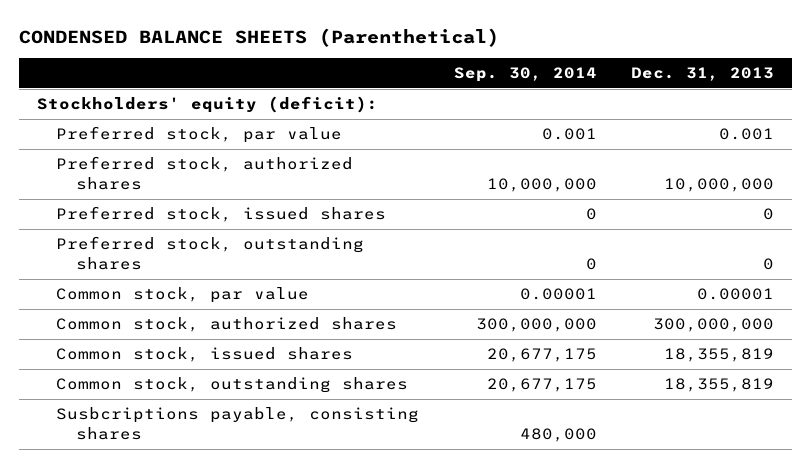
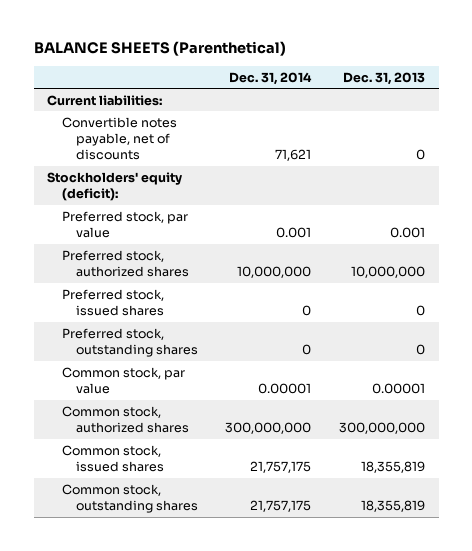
- CONDENSED BALANCE SHEETS (Parenthetical)
+ BALANCE SHEETS (Parenthetical)
- | Sep. 30, 2014 | Dec. 31, 2013
+ | Dec. 31, 2014 | Dec. 31, 2013
+ Current liabilities:
+ Convertible notes payable, net of discounts | 71,621 | 0
- Susbcriptions payable, consisting shares | 480,000 |

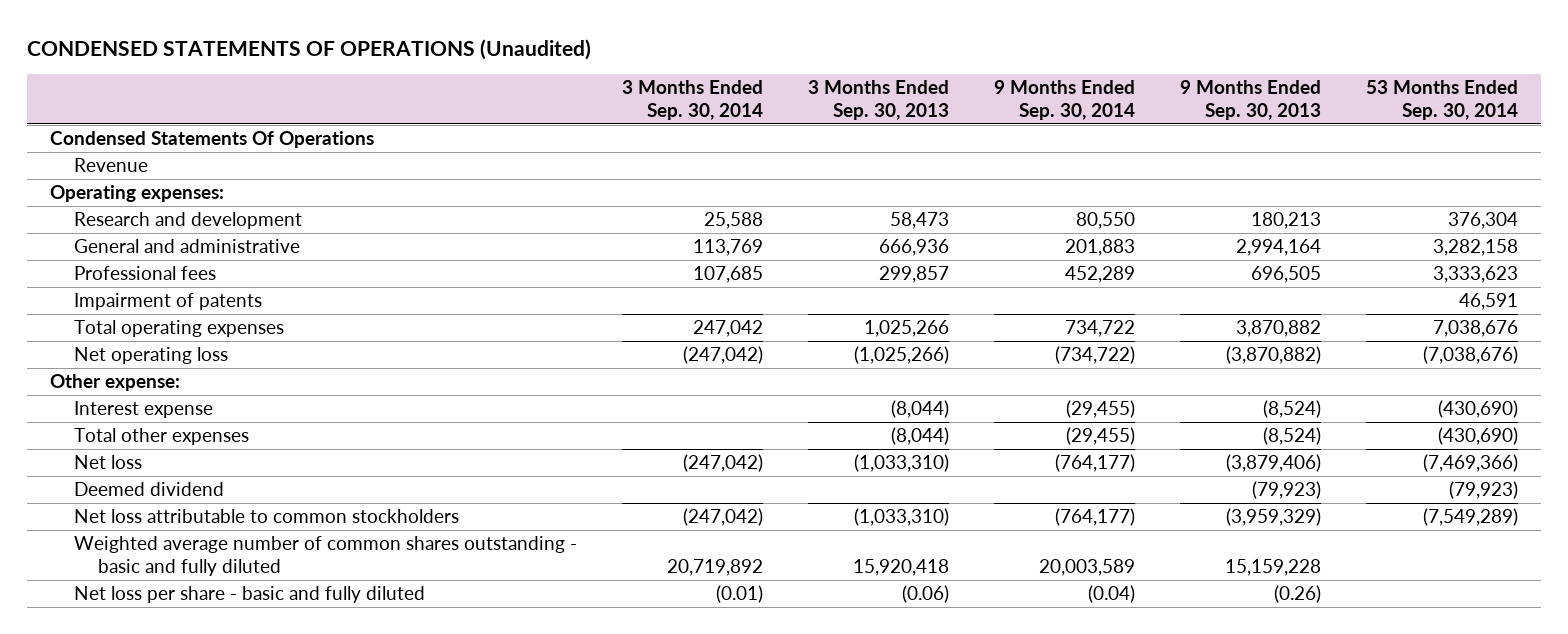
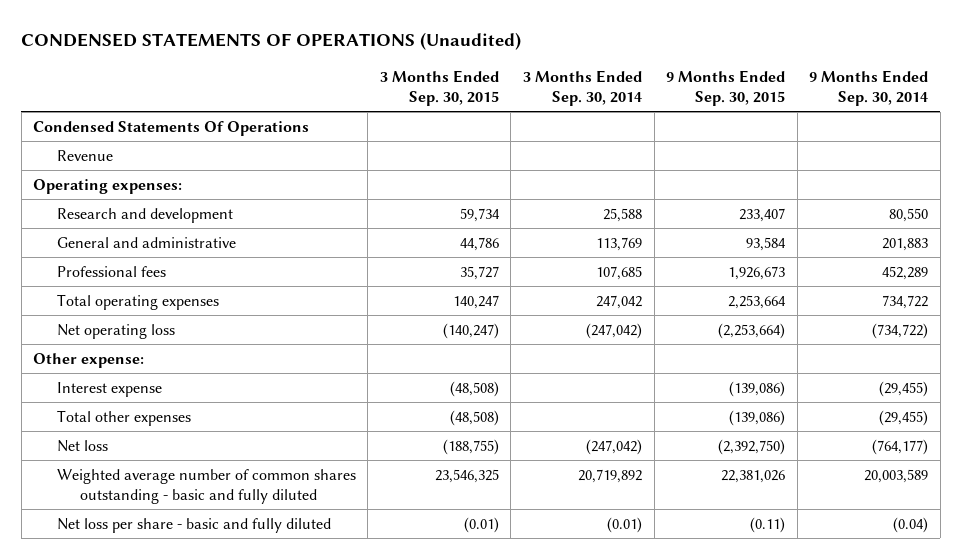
- | 3 Months Ended Sep. 30, 2014 | 3 Months Ended Sep. 30, 2013 | 9 Months Ended Sep. 30, 2014 | 9 Months Ended Sep. 30, 2013 | 53 Months Ended Sep. 30, 2014
+ | 3 Months Ended Sep. 30, 2015 | 3 Months Ended Sep. 30, 2014 | 9 Months Ended Sep. 30, 2015 | 9 Months Ended Sep. 30, 2014
- Impairment of patents | | | | | 46,591
- Deemed dividend | | | | (79,923) | (79,923)
- Net loss attributable to common stockholders | (247,042) | (1,033,310) | (764,177) | (3,959,329) | (7,549,289)

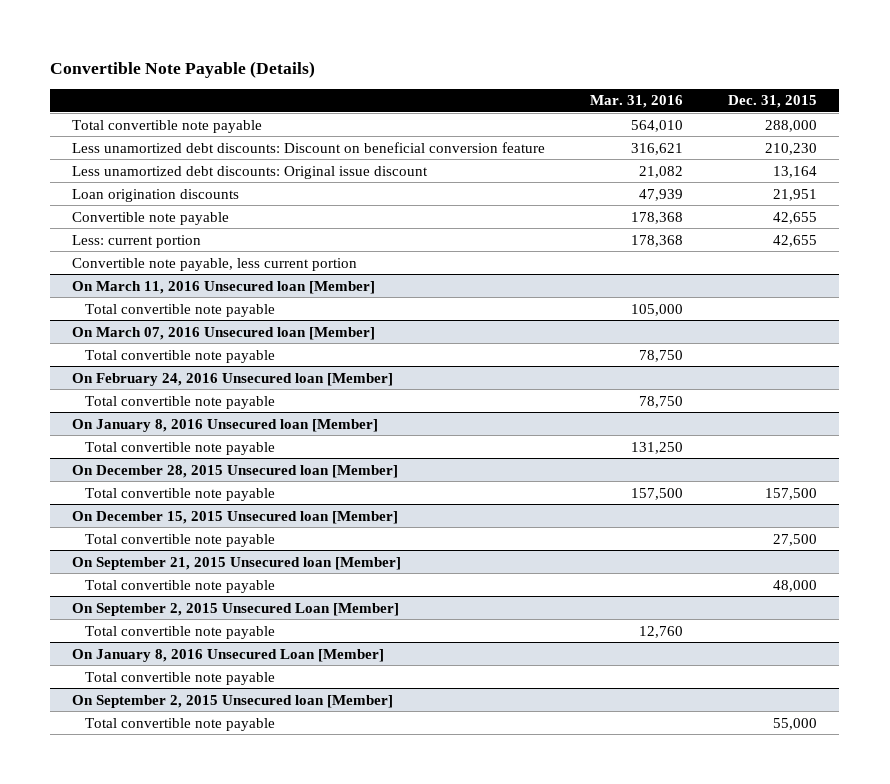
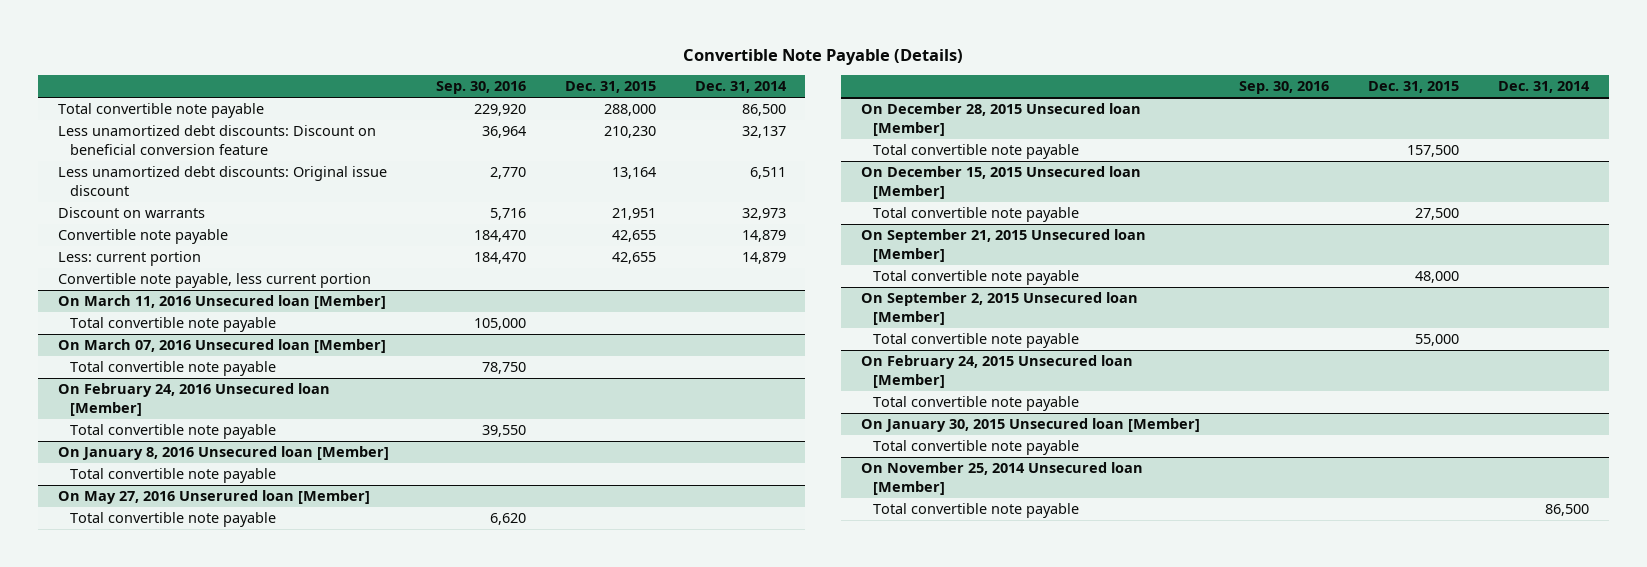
- | Mar. 31, 2016 | Dec. 31, 2015
+ | Sep. 30, 2016 | Dec. 31, 2015 | Dec. 31, 2014
- Loan origination discounts | 47,939 | 21,951
+ Discount on warrants | 5,716 | 21,951 | 32,973
+ On May 27, 2016 Unserured loan [Member]
+ Total convertible note payable | 6,620 | |
- On September 2, 2015 Unsecured Loan [Member]
- Total convertible note payable | 12,760 |
- On January 8, 2016 Unsecured Loan [Member]
- Total convertible note payable
+ On February 24, 2015 Unsecured loan [Member]
+ Total convertible note payable
+ On January 30, 2015 Unsecured loan [Member]
+ Total convertible note payable
+ On November 25, 2014 Unsecured loan [Member]
+ Total convertible note payable | | | 86,500

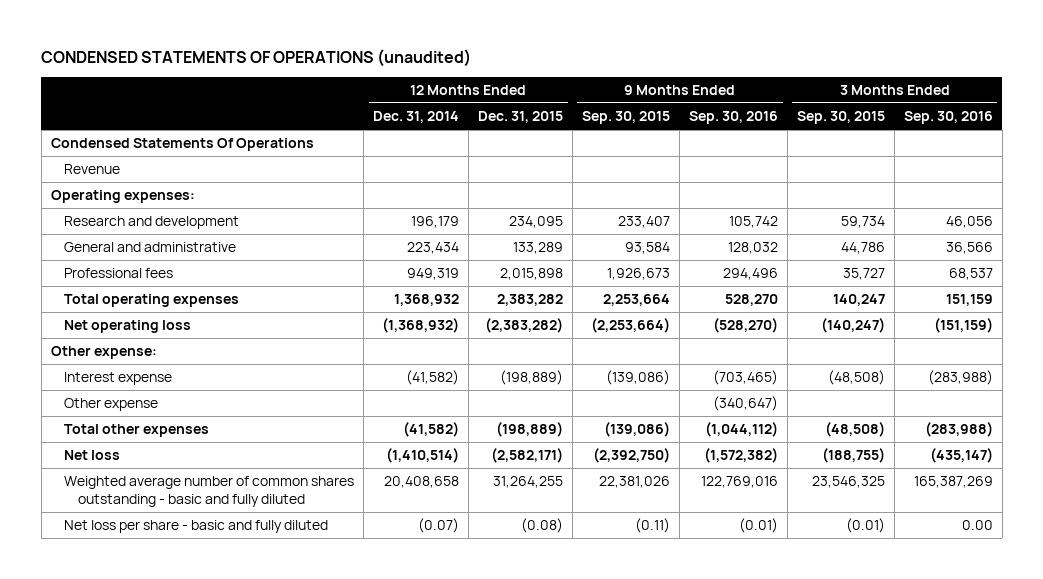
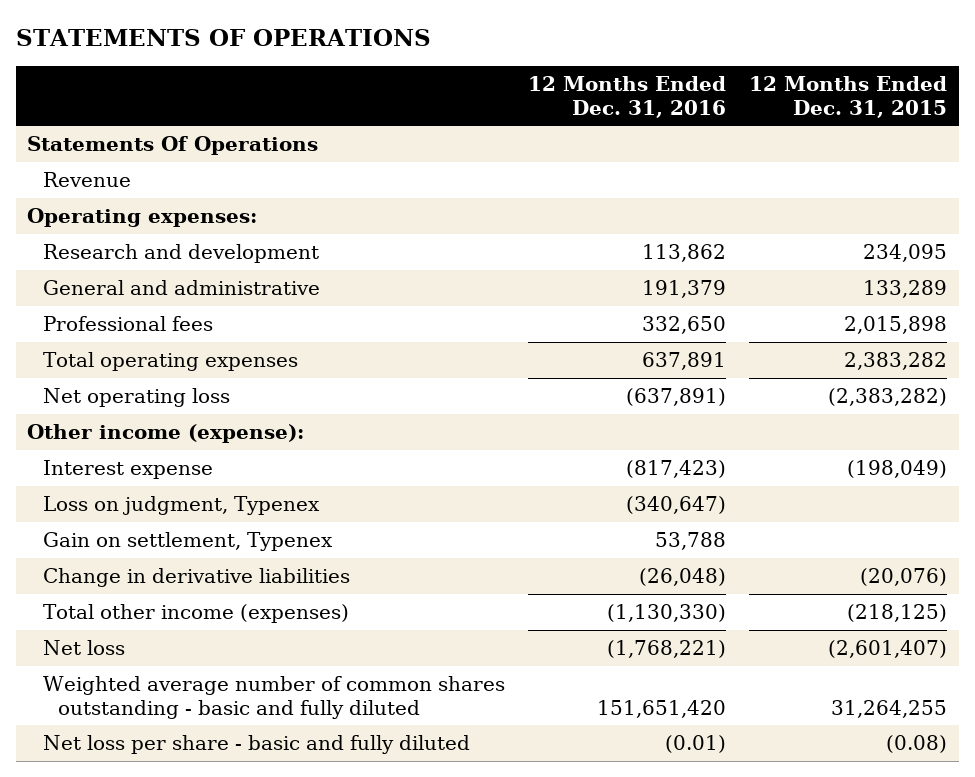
- CONDENSED STATEMENTS OF OPERATIONS (unaudited)
+ STATEMENTS OF OPERATIONS
- | 12 Months Ended Dec. 31, 2014 | 12 Months Ended Dec. 31, 2015 | 9 Months Ended Sep. 30, 2015 | 9 Months Ended Sep. 30, 2016 | 3 Months Ended Sep. 30, 2015 | 3 Months Ended Sep. 30, 2016
+ | 12 Months Ended Dec. 31, 2016 | 12 Months Ended Dec. 31, 2015
- Condensed Statements Of Operations
+ Statements Of Operations
- Other expense:
- Interest expense | (41,582) | (198,889) | (139,086) | (703,465) | (48,508) | (283,988)
- Other expense | | | | (340,647) | |
- Total other expenses | (41,582) | (198,889) | (139,086) | (1,044,112) | (48,508) | (283,988)
- Net loss | (1,410,514) | (2,582,171) | (2,392,750) | (1,572,382) | (188,755) | (435,147)
+ Other income (expense):
+ Interest expense | (817,423) | (198,049)
+ Loss on judgment, Typenex | (340,647) |
+ Gain on settlement, Typenex | 53,788 |
+ Change in derivative liabilities | (26,048) | (20,076)
+ Total other income (expenses) | (1,130,330) | (218,125)
+ Net loss | (1,768,221) | (2,601,407)

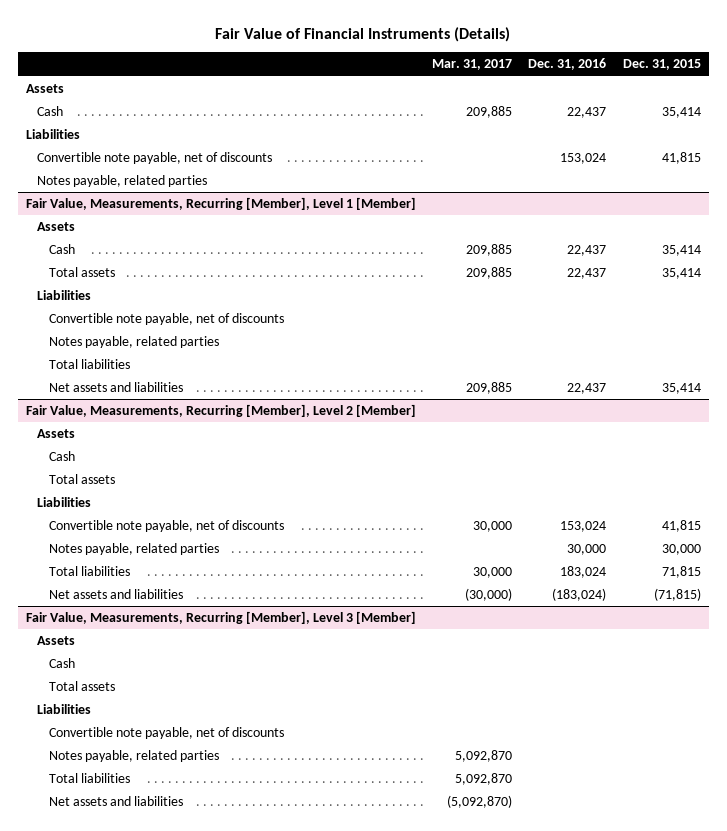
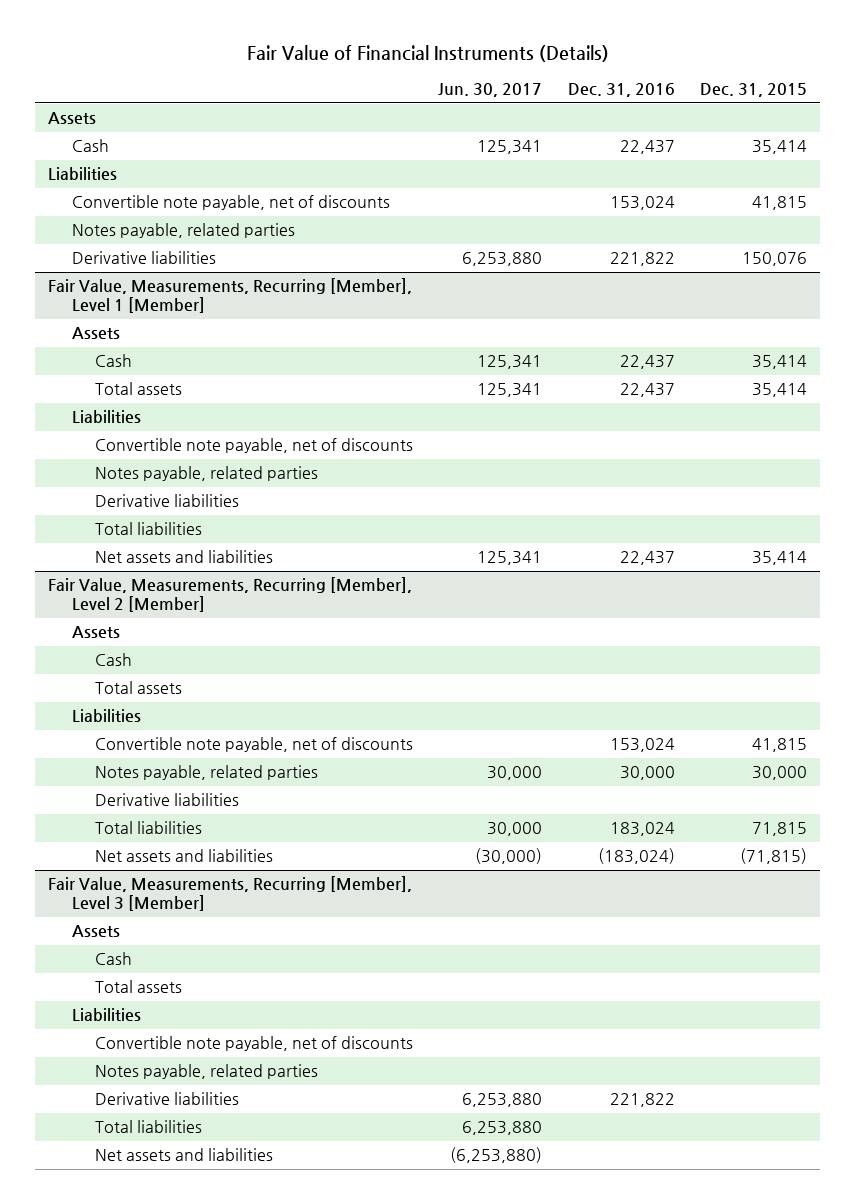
- | Mar. 31, 2017 | Dec. 31, 2016 | Dec. 31, 2015
+ | Jun. 30, 2017 | Dec. 31, 2016 | Dec. 31, 2015
+ Derivative liabilities | 6,253,880 | 221,822 | 150,076
@ Fair Value, Measurements, Recurring [Member], Level 1 [Member]
+ Derivative liabilities
@ Fair Value, Measurements, Recurring [Member], Level 2 [Member]
+ Derivative liabilities
@ Fair Value, Measurements, Recurring [Member], Level 3 [Member]
+ Derivative liabilities | 6,253,880 | 221,822 |

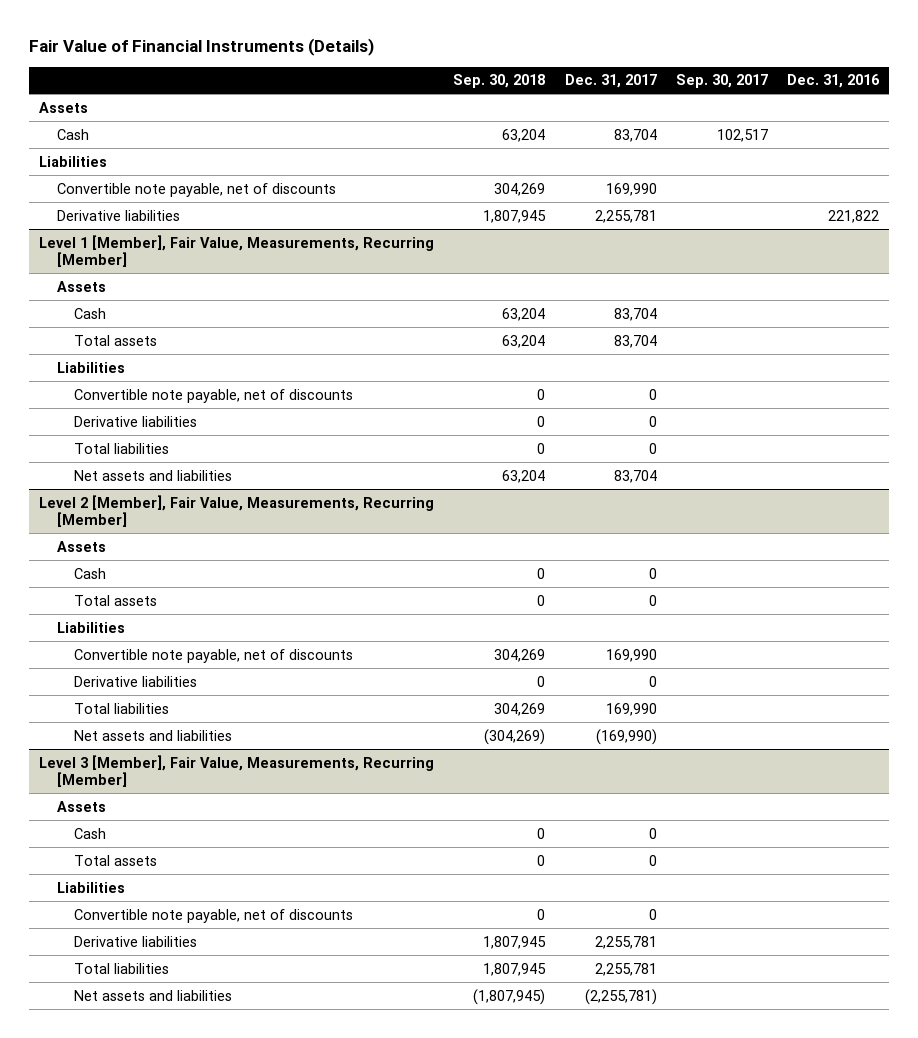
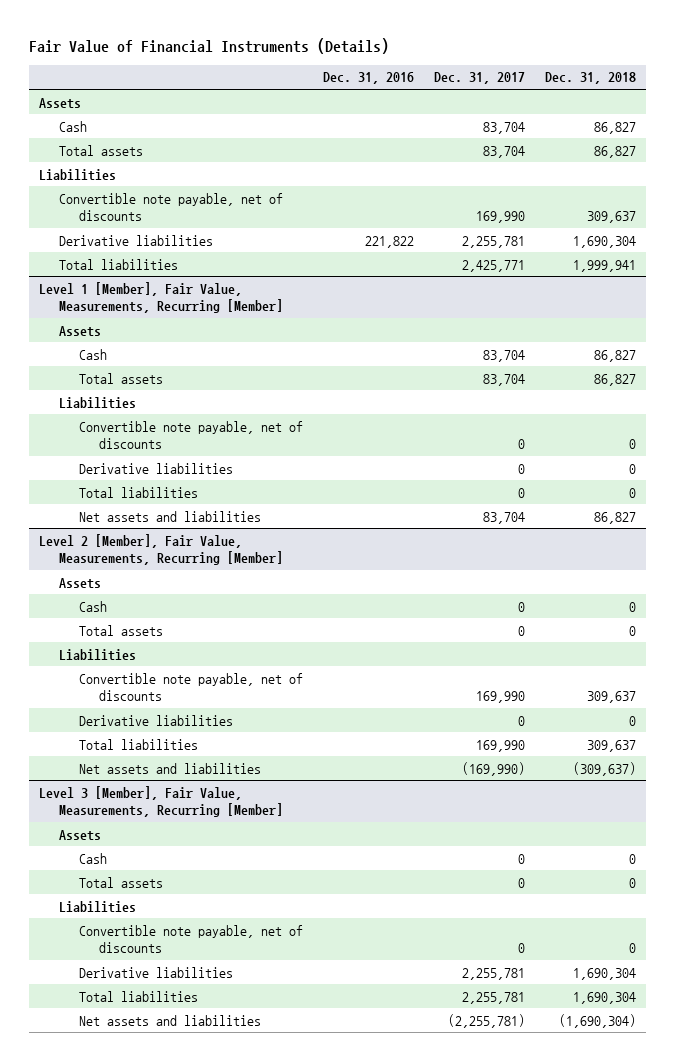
- | Sep. 30, 2018 | Dec. 31, 2017 | Sep. 30, 2017 | Dec. 31, 2016
+ | Dec. 31, 2016 | Dec. 31, 2017 | Dec. 31, 2018
+ Total assets | | 83,704 | 86,827
+ Total liabilities | | 2,425,771 | 1,999,941

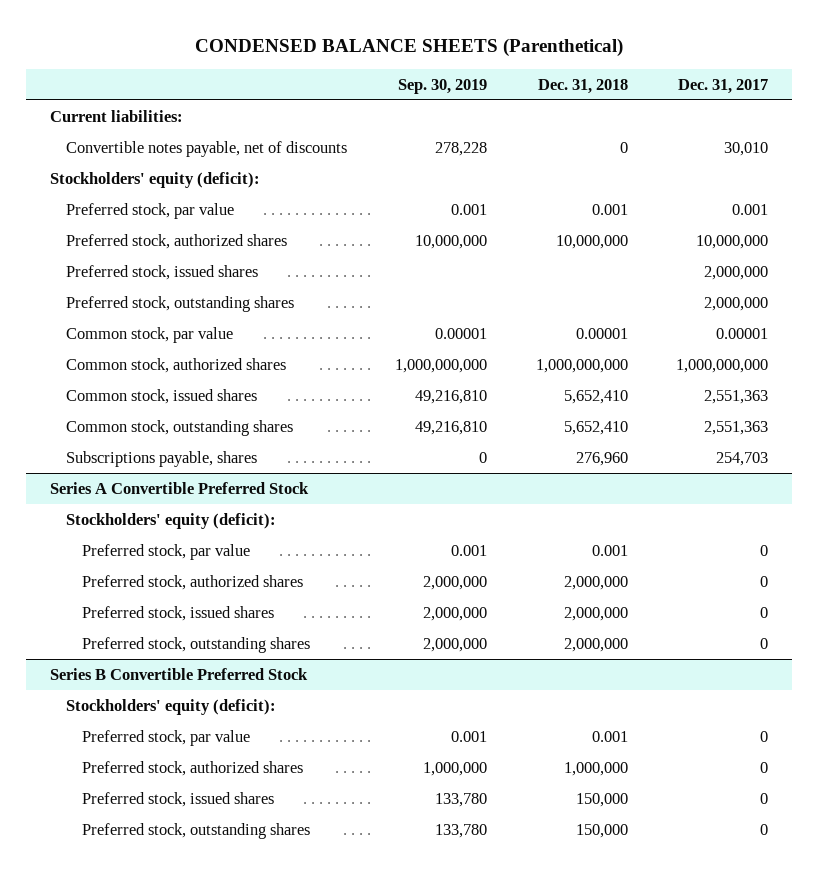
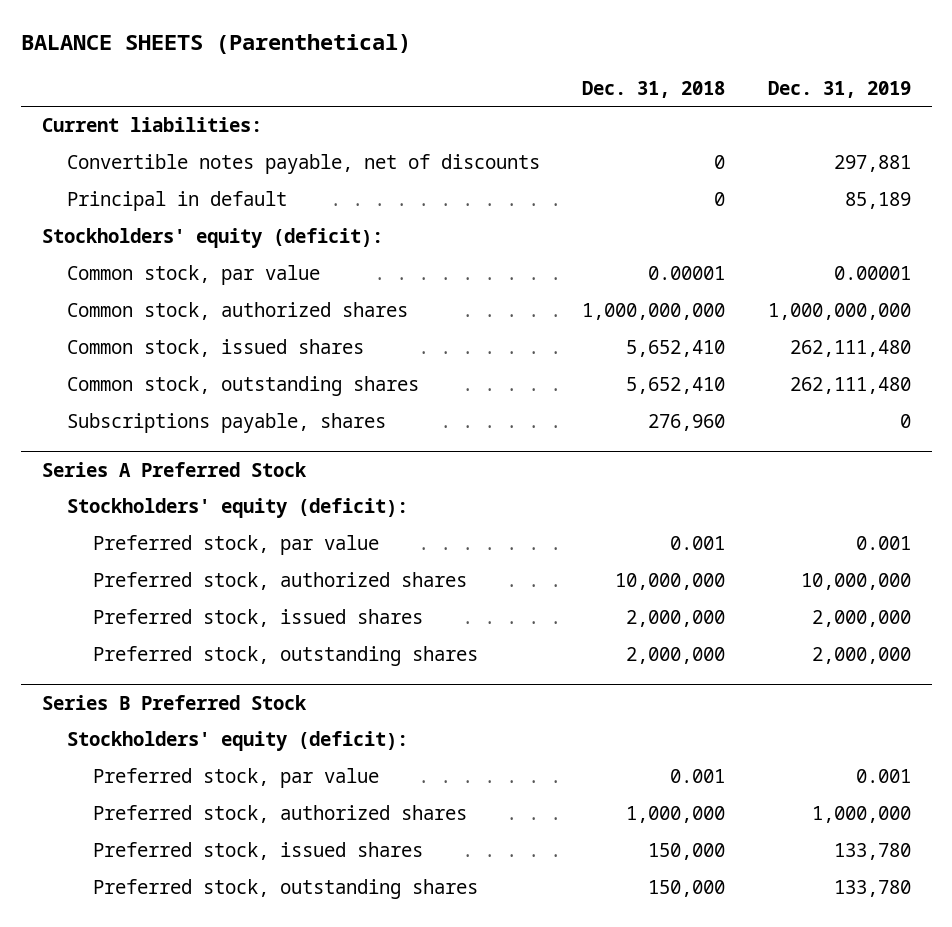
- CONDENSED BALANCE SHEETS (Parenthetical)
+ BALANCE SHEETS (Parenthetical)
- | Sep. 30, 2019 | Dec. 31, 2018 | Dec. 31, 2017
+ | Dec. 31, 2018 | Dec. 31, 2019
+ Principal in default | 0 | 85,189
- Preferred stock, par value | 0.001 | 0.001 | 0.001
- Preferred stock, authorized shares | 10,000,000 | 10,000,000 | 10,000,000
- Preferred stock, issued shares | | | 2,000,000
- Preferred stock, outstanding shares | | | 2,000,000
- Series A Convertible Preferred Stock
+ Series A Preferred Stock
- Preferred stock, authorized shares | 2,000,000 | 2,000,000 | 0
+ Preferred stock, authorized shares | 10,000,000 | 10,000,000
- Series B Convertible Preferred Stock
+ Series B Preferred Stock

